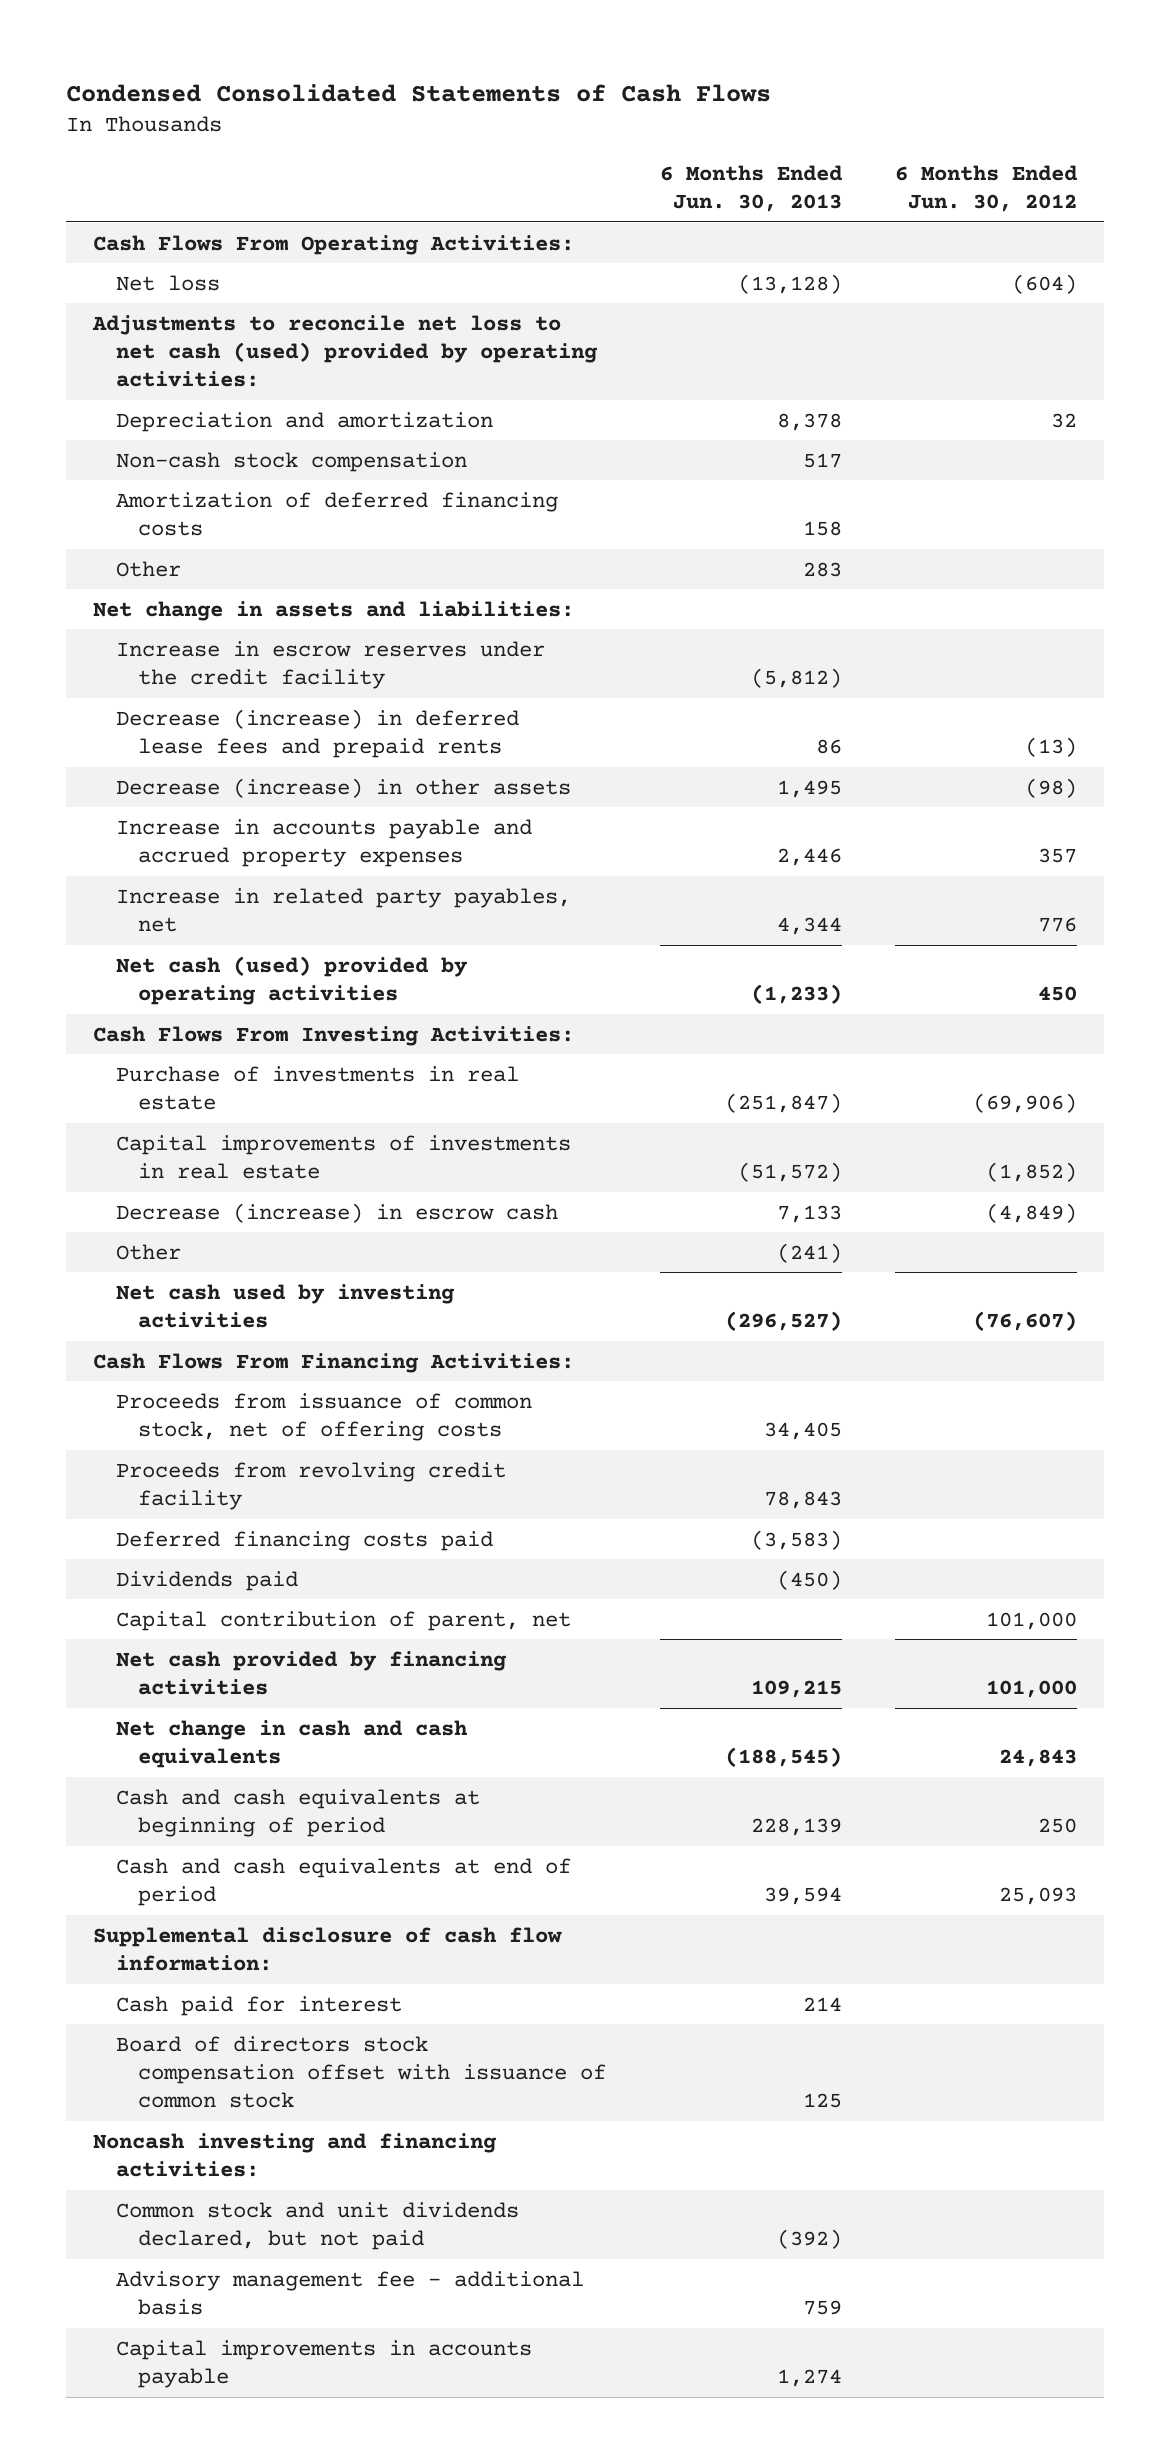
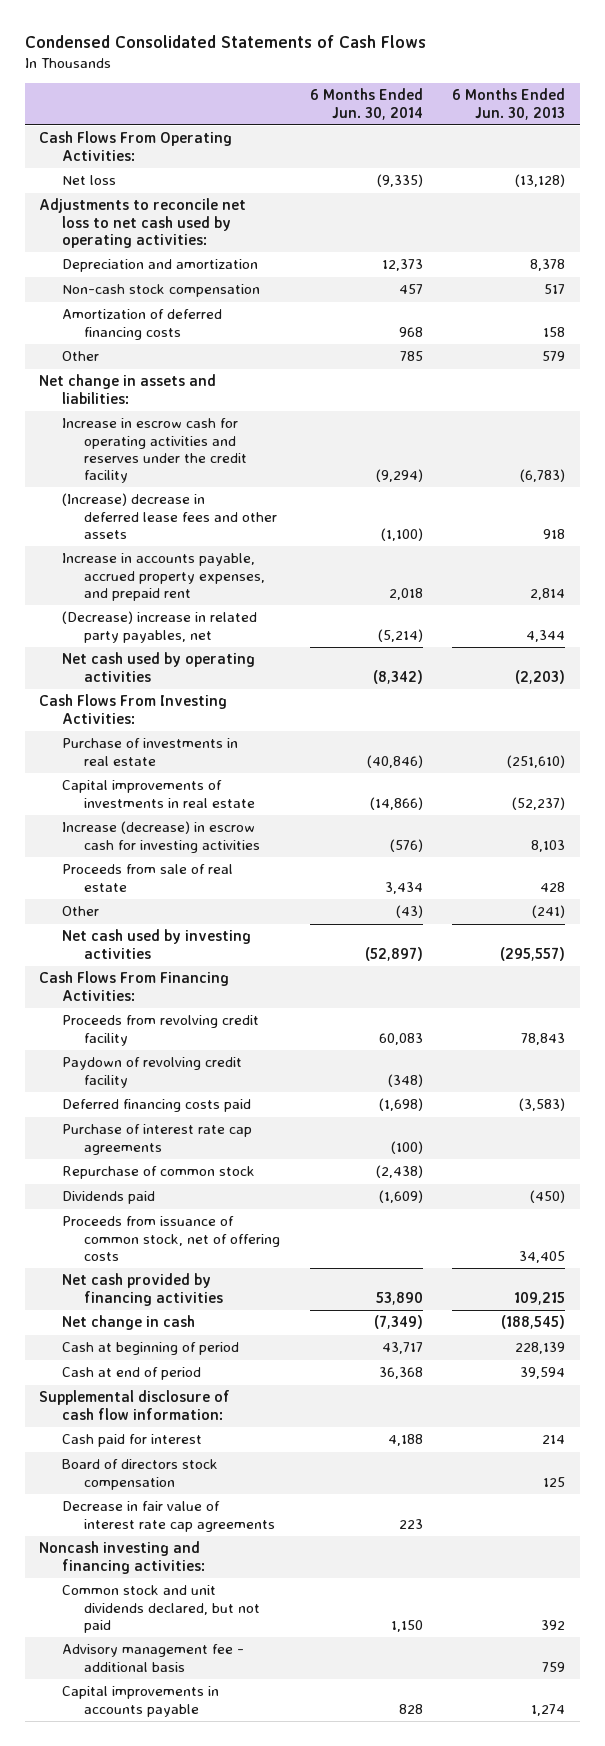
- | 6 Months Ended Jun. 30, 2013 | 6 Months Ended Jun. 30, 2012
+ | 6 Months Ended Jun. 30, 2014 | 6 Months Ended Jun. 30, 2013
- Adjustments to reconcile net loss to net cash (used) provided by operating activities:
+ Adjustments to reconcile net loss to net cash used by operating activities:
- Other | 283 |
+ Other | 785 | 579
- Increase in escrow reserves under the credit facility | (5,812) |
- Decrease (increase) in deferred lease fees and prepaid rents | 86 | (13)
- Decrease (increase) in other assets | 1,495 | (98)
- Increase in accounts payable and accrued property expenses | 2,446 | 357
- Increase in related party payables, net | 4,344 | 776
- Net cash (used) provided by operating activities | (1,233) | 450
+ Increase in escrow cash for operating activities and reserves under the credit facility | (9,294) | (6,783)
+ (Increase) decrease in deferred lease fees and other assets | (1,100) | 918
+ Increase in accounts payable, accrued property expenses, and prepaid rent | 2,018 | 2,814
+ (Decrease) increase in related party payables, net | (5,214) | 4,344
+ Net cash used by operating activities | (8,342) | (2,203)
- Purchase of investments in real estate | (251,847) | (69,906)
- Capital improvements of investments in real estate | (51,572) | (1,852)
- Decrease (increase) in escrow cash | 7,133 | (4,849)
+ Purchase of investments in real estate | (40,846) | (251,610)
+ Capital improvements of investments in real estate | (14,866) | (52,237)
+ Increase (decrease) in escrow cash for investing activities | (576) | 8,103
+ Proceeds from sale of real estate | 3,434 | 428
- Net cash used by investing activities | (296,527) | (76,607)
+ Net cash used by investing activities | (52,897) | (295,557)
+ Paydown of revolving credit facility | (348) |
+ Purchase of interest rate cap agreements | (100) |
+ Repurchase of common stock | (2,438) |
- Capital contribution of parent, net | | 101,000
moved down: Proceeds from issuance of common stock, net of offering costs | | 34,405
- Net change in cash and cash equivalents | (188,545) | 24,843
- Cash and cash equivalents at beginning of period | 228,139 | 250
- Cash and cash equivalents at end of period | 39,594 | 25,093
+ Net change in cash | (7,349) | (188,545)
+ Cash at beginning of period | 43,717 | 228,139
+ Cash at end of period | 36,368 | 39,594
- Board of directors stock compensation offset with issuance of common stock | 125 |
+ Board of directors stock compensation | | 125
+ Decrease in fair value of interest rate cap agreements | 223 |
- Common stock and unit dividends declared, but not paid | (392) |
+ Common stock and unit dividends declared, but not paid | 1,150 | 392

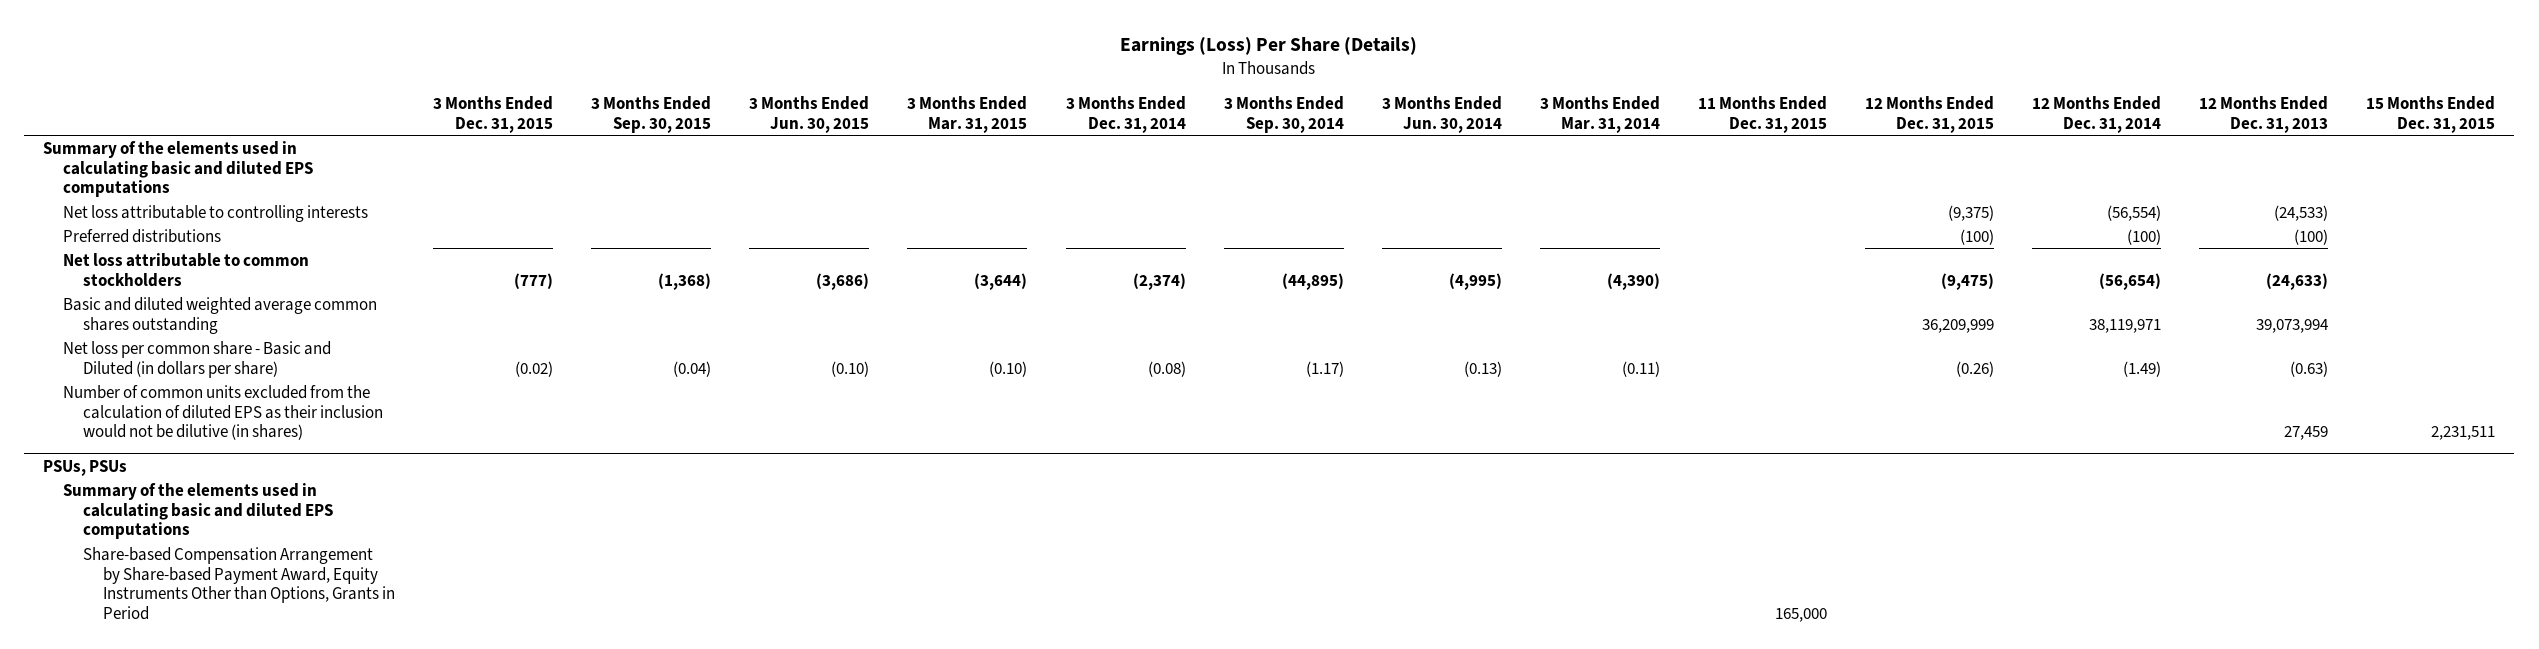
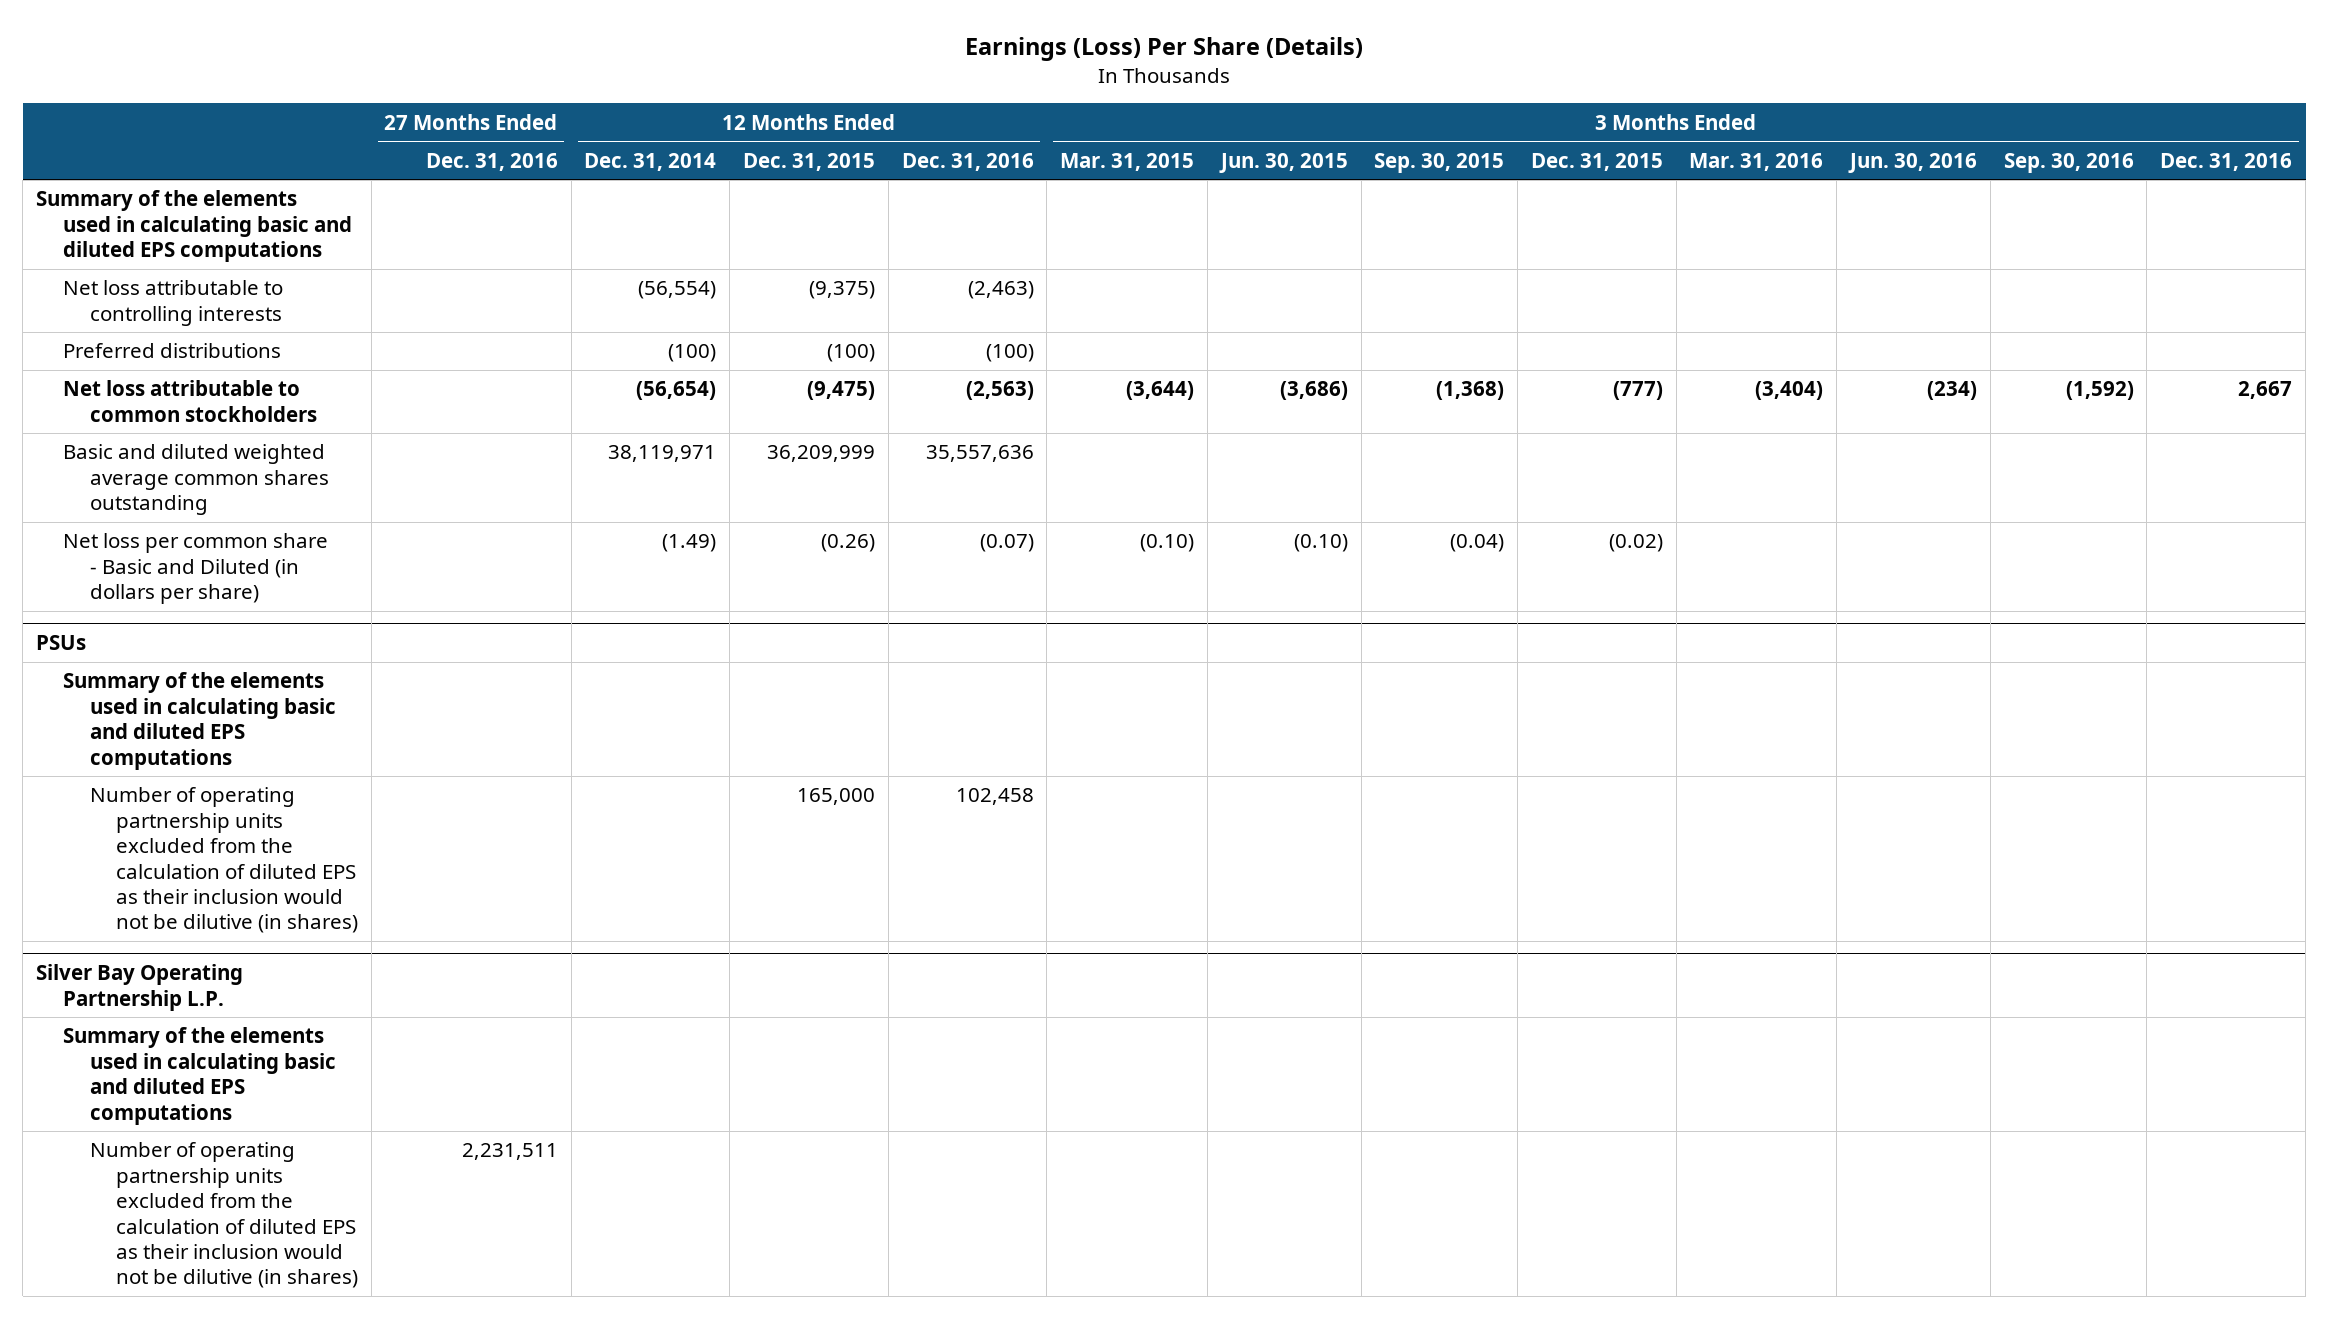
- | 3 Months Ended Dec. 31, 2015 | 3 Months Ended Sep. 30, 2015 | 3 Months Ended Jun. 30, 2015 | 3 Months Ended Mar. 31, 2015 | 3 Months Ended Dec. 31, 2014 | 3 Months Ended Sep. 30, 2014 | 3 Months Ended Jun. 30, 2014 | 3 Months Ended Mar. 31, 2014 | 11 Months Ended Dec. 31, 2015 | 12 Months Ended Dec. 31, 2015 | 12 Months Ended Dec. 31, 2014 | 12 Months Ended Dec. 31, 2013 | 15 Months Ended Dec. 31, 2015
+ | 27 Months Ended Dec. 31, 2016 | 12 Months Ended Dec. 31, 2014 | 12 Months Ended Dec. 31, 2015 | 12 Months Ended Dec. 31, 2016 | 3 Months Ended Mar. 31, 2015 | 3 Months Ended Jun. 30, 2015 | 3 Months Ended Sep. 30, 2015 | 3 Months Ended Dec. 31, 2015 | 3 Months Ended Mar. 31, 2016 | 3 Months Ended Jun. 30, 2016 | 3 Months Ended Sep. 30, 2016 | 3 Months Ended Dec. 31, 2016
- Number of common units excluded from the calculation of diluted EPS as their inclusion would not be dilutive (in shares) | | | | | | | | | | | | 27,459 | 2,231,511
- PSUs, PSUs
+ PSUs
- Share-based Compensation Arrangement by Share-based Payment Award, Equity Instruments Other than Options, Grants in Period | | | | | | | | | 165,000 | | | |
+ Number of operating partnership units excluded from the calculation of diluted EPS as their inclusion would not be dilutive (in shares) | | | 165,000 | 102,458 | | | | | | | |
+ Silver Bay Operating Partnership L.P.
+ Summary of the elements used in calculating basic and diluted EPS computations
+ Number of operating partnership units excluded from the calculation of diluted EPS as their inclusion would not be dilutive (in shares) | 2,231,511 | | | | | | | | | | |

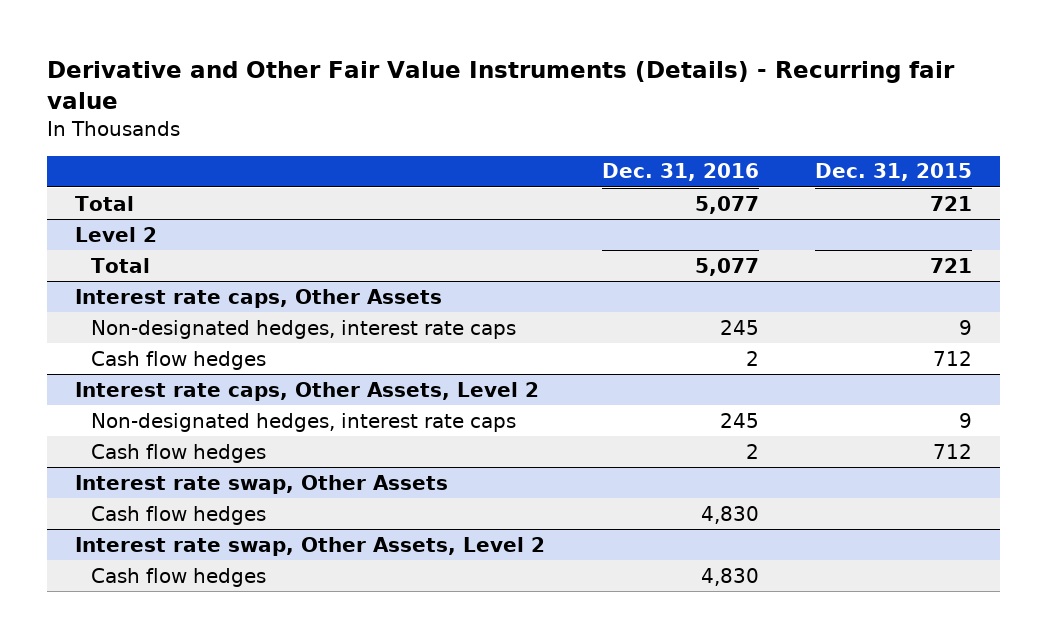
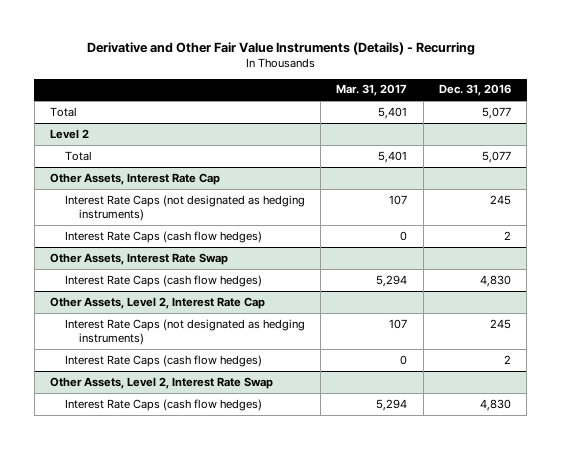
- Derivative and Other Fair Value Instruments (Details) - Recurring fair value
+ Derivative and Other Fair Value Instruments (Details) - Recurring
- | Dec. 31, 2016 | Dec. 31, 2015
+ | Mar. 31, 2017 | Dec. 31, 2016
- Interest rate caps, Other Assets
- Non-designated hedges, interest rate caps | 245 | 9
- Cash flow hedges | 2 | 712
- Interest rate caps, Other Assets, Level 2
- Non-designated hedges, interest rate caps | 245 | 9
- Cash flow hedges | 2 | 712
- Interest rate swap, Other Assets
- Cash flow hedges | 4,830 |
- Interest rate swap, Other Assets, Level 2
- Cash flow hedges | 4,830 |
+ Other Assets, Interest Rate Cap
+ Interest Rate Caps (not designated as hedging instruments) | 107 | 245
+ Interest Rate Caps (cash flow hedges) | 0 | 2
+ Other Assets, Interest Rate Swap
+ Interest Rate Caps (cash flow hedges) | 5,294 | 4,830
+ Other Assets, Level 2, Interest Rate Cap
+ Interest Rate Caps (not designated as hedging instruments) | 107 | 245
+ Interest Rate Caps (cash flow hedges) | 0 | 2
+ Other Assets, Level 2, Interest Rate Swap
+ Interest Rate Caps (cash flow hedges) | 5,294 | 4,830

